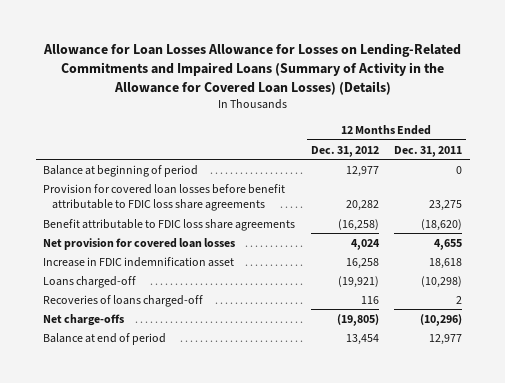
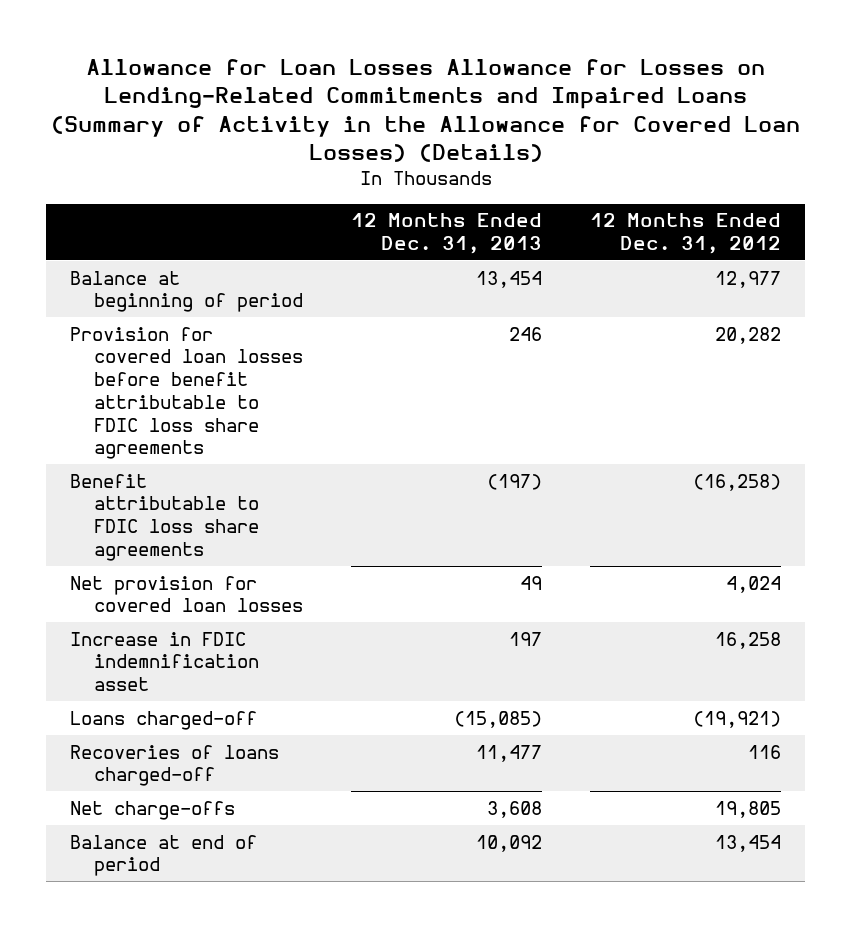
- | 12 Months Ended Dec. 31, 2012 | 12 Months Ended Dec. 31, 2011
+ | 12 Months Ended Dec. 31, 2013 | 12 Months Ended Dec. 31, 2012
- Net charge-offs | (19,805) | (10,296)
+ Net charge-offs | 3,608 | 19,805

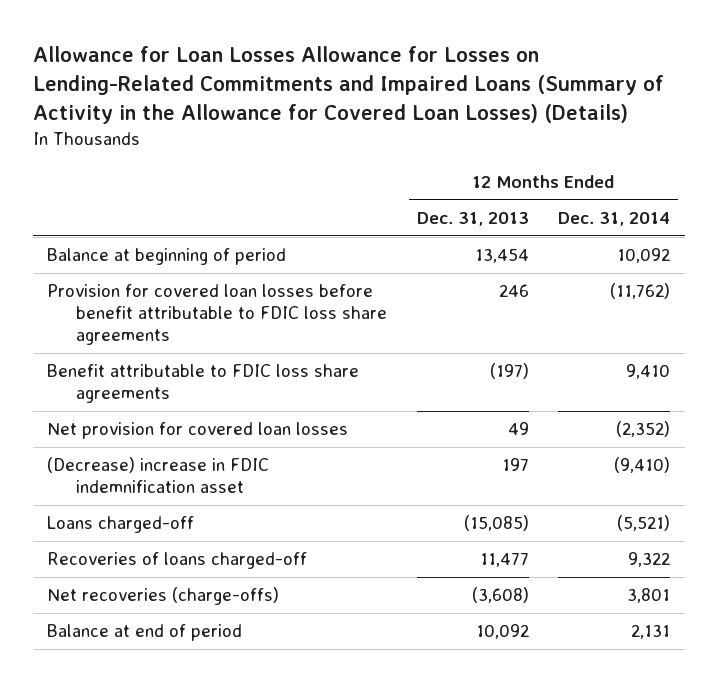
- | 12 Months Ended Dec. 31, 2013 | 12 Months Ended Dec. 31, 2012
+ | 12 Months Ended Dec. 31, 2013 | 12 Months Ended Dec. 31, 2014
- Increase in FDIC indemnification asset | 197 | 16,258
+ (Decrease) increase in FDIC indemnification asset | 197 | (9,410)
- Net charge-offs | 3,608 | 19,805
+ Net recoveries (charge-offs) | (3,608) | 3,801

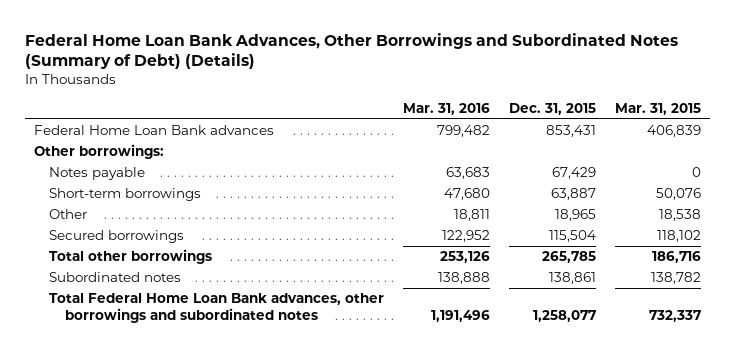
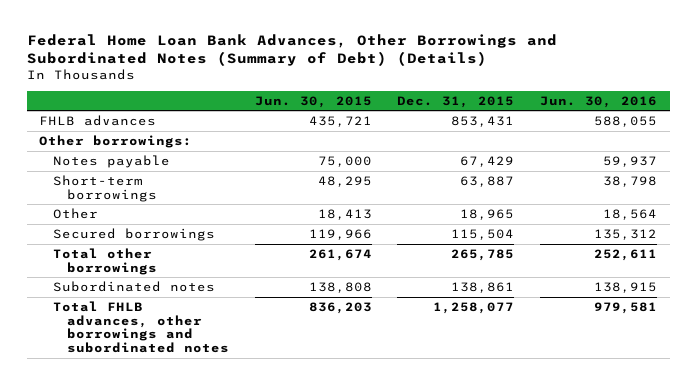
- | Mar. 31, 2016 | Dec. 31, 2015 | Mar. 31, 2015
+ | Jun. 30, 2015 | Dec. 31, 2015 | Jun. 30, 2016
- Federal Home Loan Bank advances | 799,482 | 853,431 | 406,839
+ FHLB advances | 435,721 | 853,431 | 588,055
- Total Federal Home Loan Bank advances, other borrowings and subordinated notes | 1,191,496 | 1,258,077 | 732,337
+ Total FHLB advances, other borrowings and subordinated notes | 836,203 | 1,258,077 | 979,581

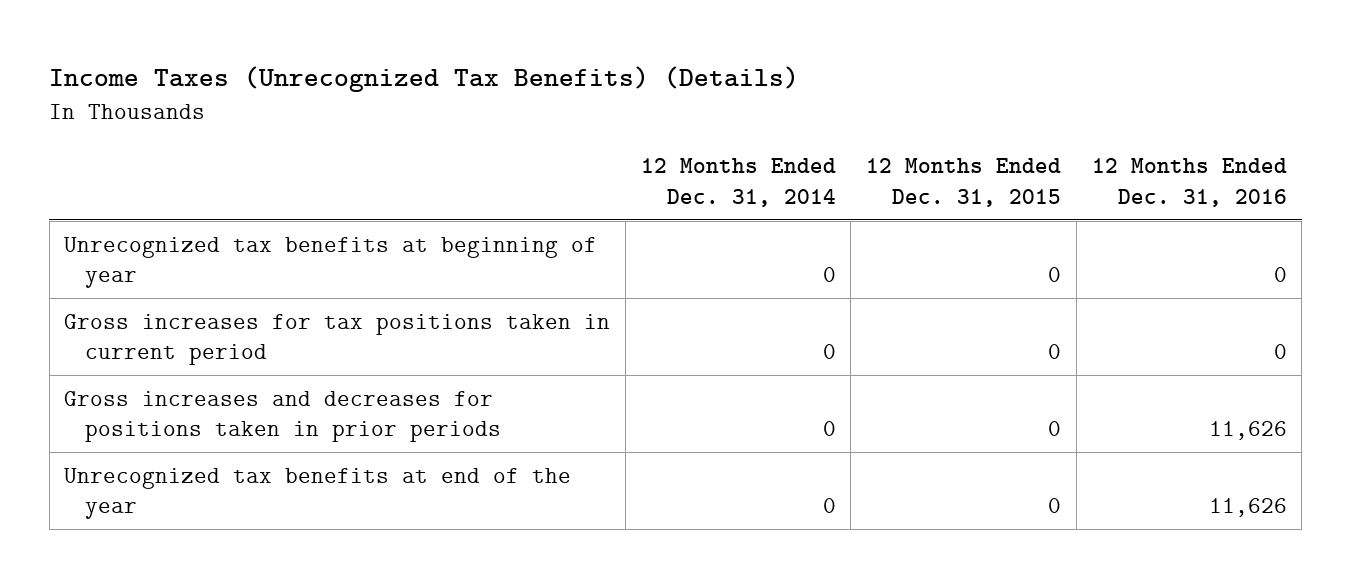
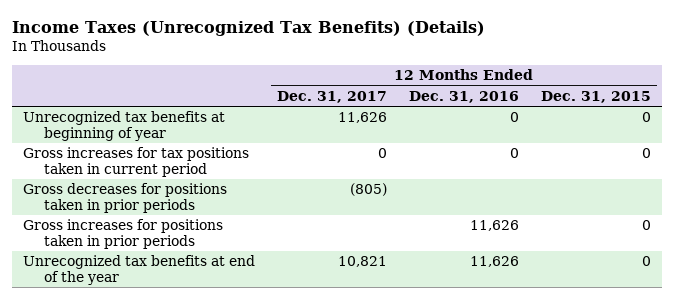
- | 12 Months Ended Dec. 31, 2014 | 12 Months Ended Dec. 31, 2015 | 12 Months Ended Dec. 31, 2016
+ | 12 Months Ended Dec. 31, 2017 | 12 Months Ended Dec. 31, 2016 | 12 Months Ended Dec. 31, 2015
- Gross increases and decreases for positions taken in prior periods | 0 | 0 | 11,626
+ Gross decreases for positions taken in prior periods | (805) | |
+ Gross increases for positions taken in prior periods | | 11,626 | 0

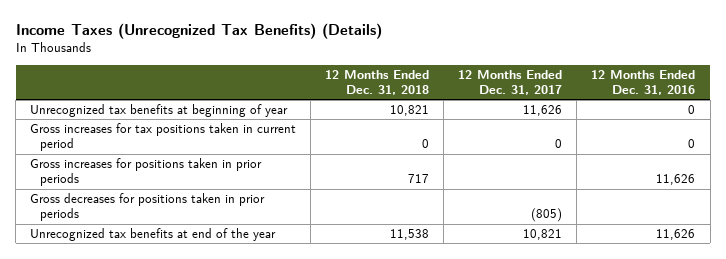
- | 12 Months Ended Dec. 31, 2017 | 12 Months Ended Dec. 31, 2016 | 12 Months Ended Dec. 31, 2015
+ | 12 Months Ended Dec. 31, 2018 | 12 Months Ended Dec. 31, 2017 | 12 Months Ended Dec. 31, 2016
moved down: Gross decreases for positions taken in prior periods | | (805) |

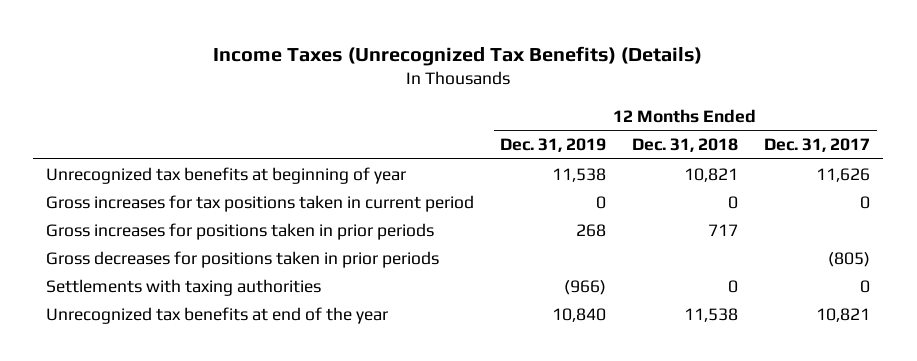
- | 12 Months Ended Dec. 31, 2018 | 12 Months Ended Dec. 31, 2017 | 12 Months Ended Dec. 31, 2016
+ | 12 Months Ended Dec. 31, 2019 | 12 Months Ended Dec. 31, 2018 | 12 Months Ended Dec. 31, 2017
+ Settlements with taxing authorities | (966) | 0 | 0

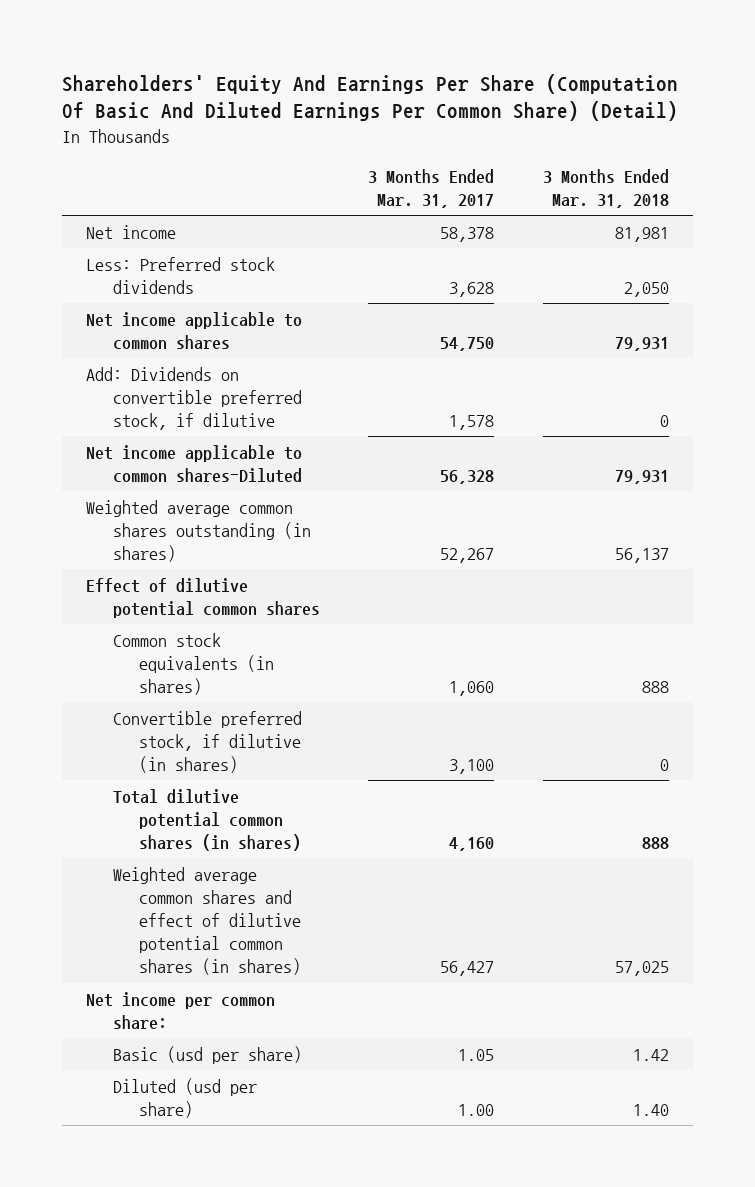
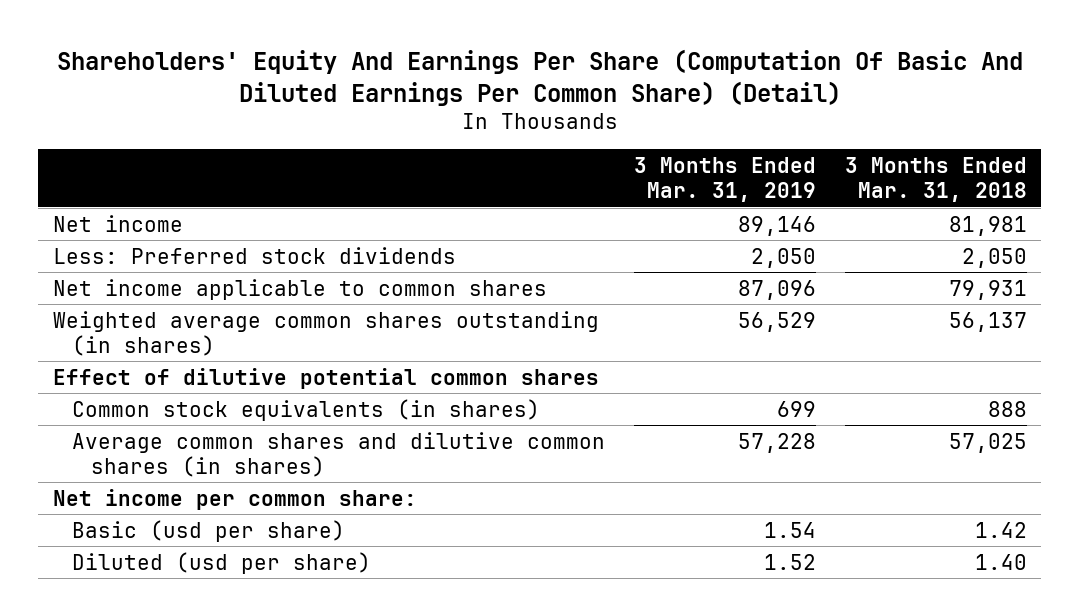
- | 3 Months Ended Mar. 31, 2017 | 3 Months Ended Mar. 31, 2018
+ | 3 Months Ended Mar. 31, 2019 | 3 Months Ended Mar. 31, 2018
- Add: Dividends on convertible preferred stock, if dilutive | 1,578 | 0
- Net income applicable to common shares-Diluted | 56,328 | 79,931
- Convertible preferred stock, if dilutive (in shares) | 3,100 | 0
- Total dilutive potential common shares (in shares) | 4,160 | 888
- Weighted average common shares and effect of dilutive potential common shares (in shares) | 56,427 | 57,025
+ Average common shares and dilutive common shares (in shares) | 57,228 | 57,025

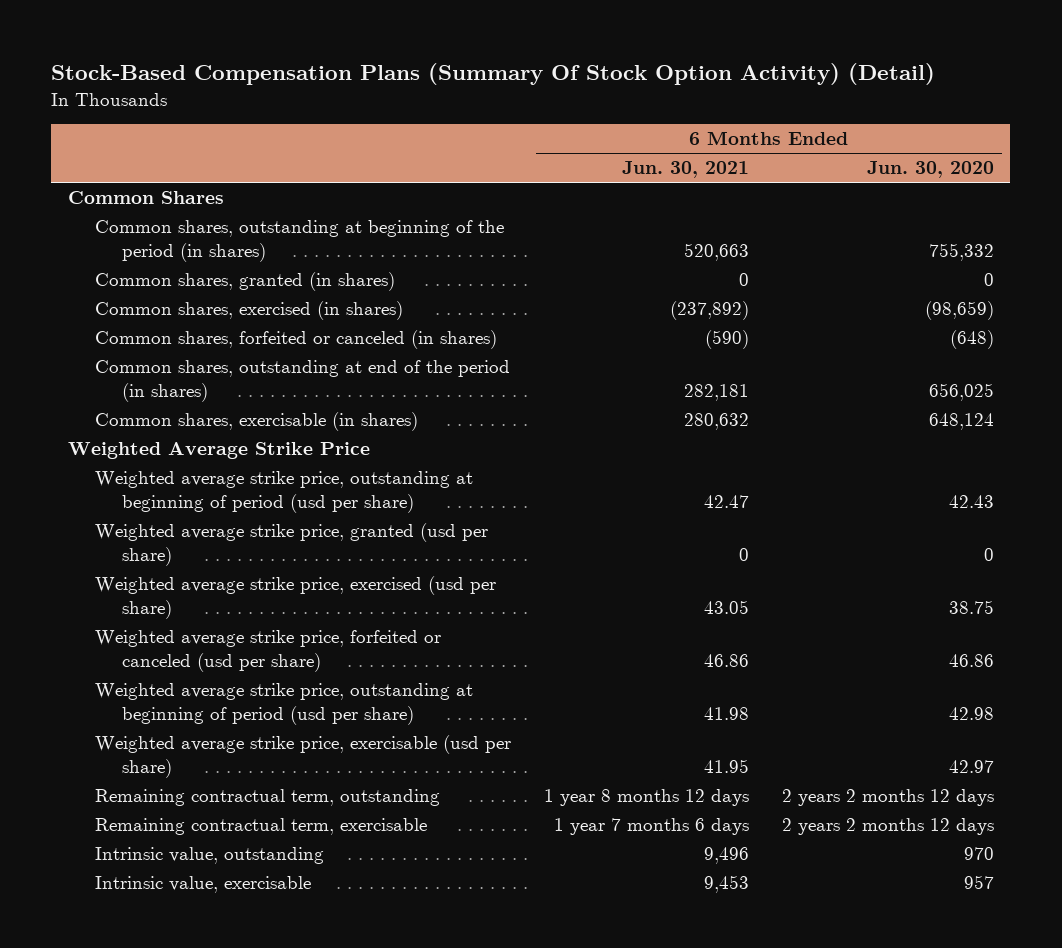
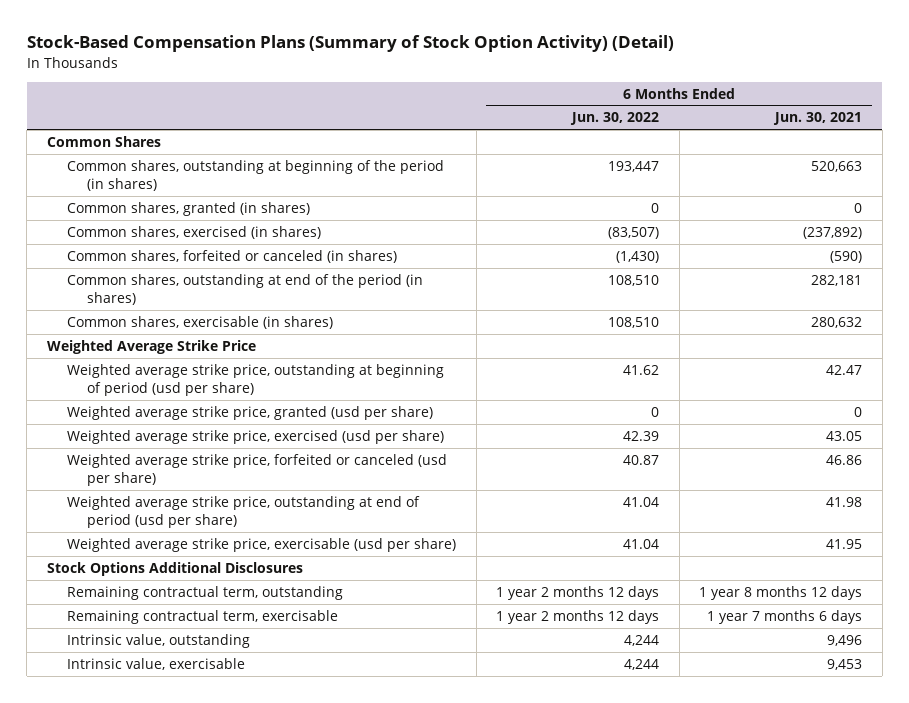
- Stock-Based Compensation Plans (Summary Of Stock Option Activity) (Detail)
+ Stock-Based Compensation Plans (Summary of Stock Option Activity) (Detail)
- | 6 Months Ended Jun. 30, 2021 | 6 Months Ended Jun. 30, 2020
+ | 6 Months Ended Jun. 30, 2022 | 6 Months Ended Jun. 30, 2021
- Weighted average strike price, outstanding at beginning of period (usd per share) | 41.98 | 42.98
+ Weighted average strike price, outstanding at end of period (usd per share) | 41.04 | 41.98
+ Stock Options Additional Disclosures

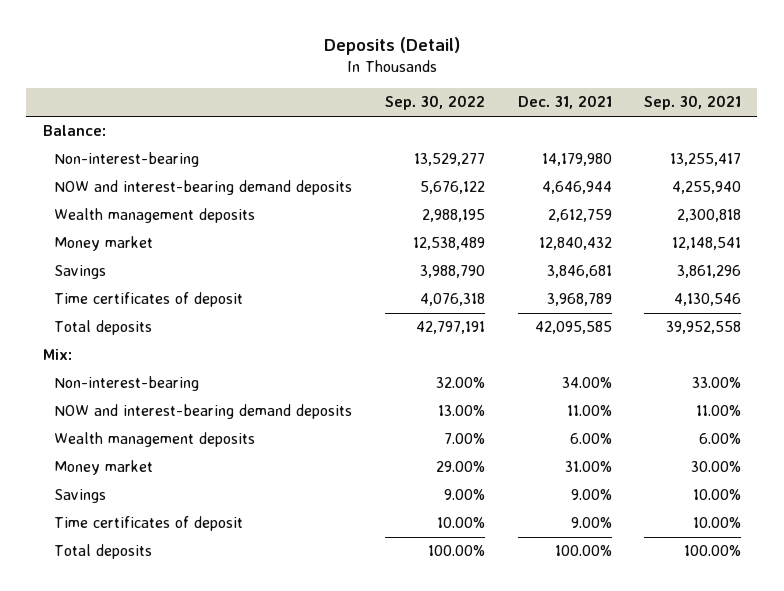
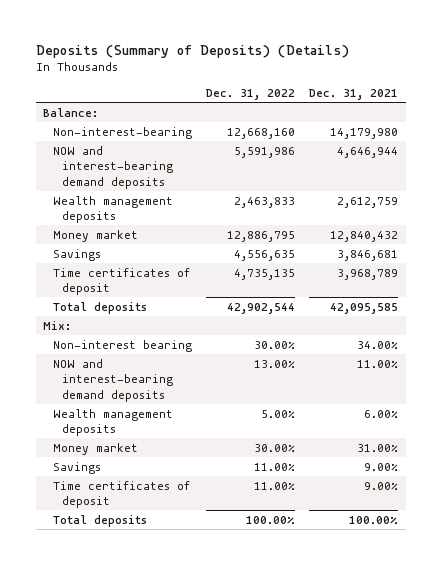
- Deposits (Detail)
+ Deposits (Summary of Deposits) (Details)
- | Sep. 30, 2022 | Dec. 31, 2021 | Sep. 30, 2021
+ | Dec. 31, 2022 | Dec. 31, 2021
- Non-interest-bearing | 32.00% | 34.00% | 33.00%
+ Non-interest bearing | 30.00% | 34.00%

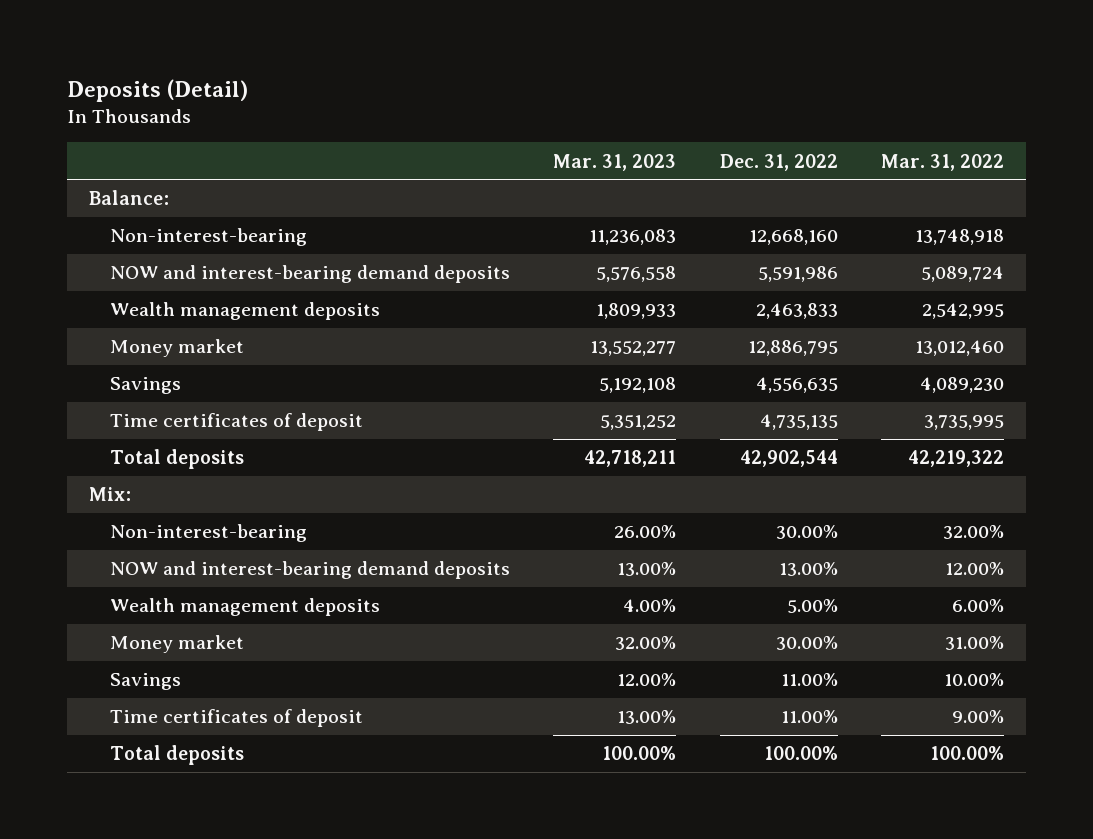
- Deposits (Summary of Deposits) (Details)
+ Deposits (Detail)
- | Dec. 31, 2022 | Dec. 31, 2021
+ | Mar. 31, 2023 | Dec. 31, 2022 | Mar. 31, 2022
- Non-interest bearing | 30.00% | 34.00%
+ Non-interest-bearing | 26.00% | 30.00% | 32.00%

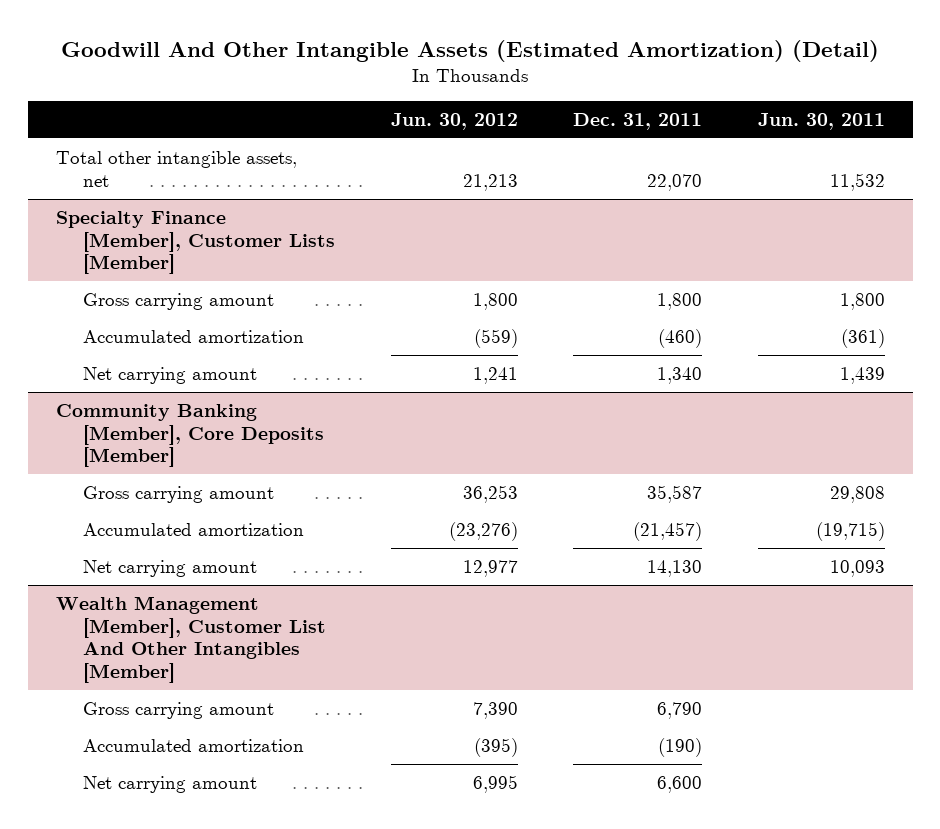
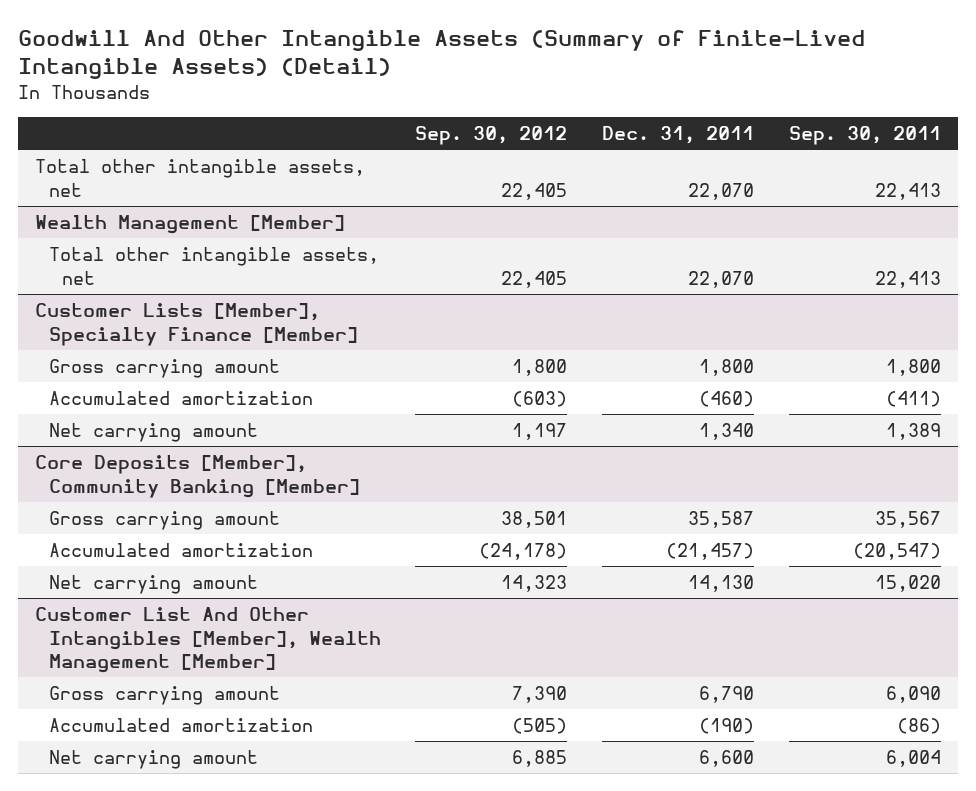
- Goodwill And Other Intangible Assets (Estimated Amortization) (Detail)
+ Goodwill And Other Intangible Assets (Summary of Finite-Lived Intangible Assets) (Detail)
- | Jun. 30, 2012 | Dec. 31, 2011 | Jun. 30, 2011
+ | Sep. 30, 2012 | Dec. 31, 2011 | Sep. 30, 2011
- Specialty Finance [Member], Customer Lists [Member]
+ Wealth Management [Member]
+ Total other intangible assets, net | 22,405 | 22,070 | 22,413
+ Customer Lists [Member], Specialty Finance [Member]
- Community Banking [Member], Core Deposits [Member]
+ Core Deposits [Member], Community Banking [Member]
- Wealth Management [Member], Customer List And Other Intangibles [Member]
+ Customer List And Other Intangibles [Member], Wealth Management [Member]

